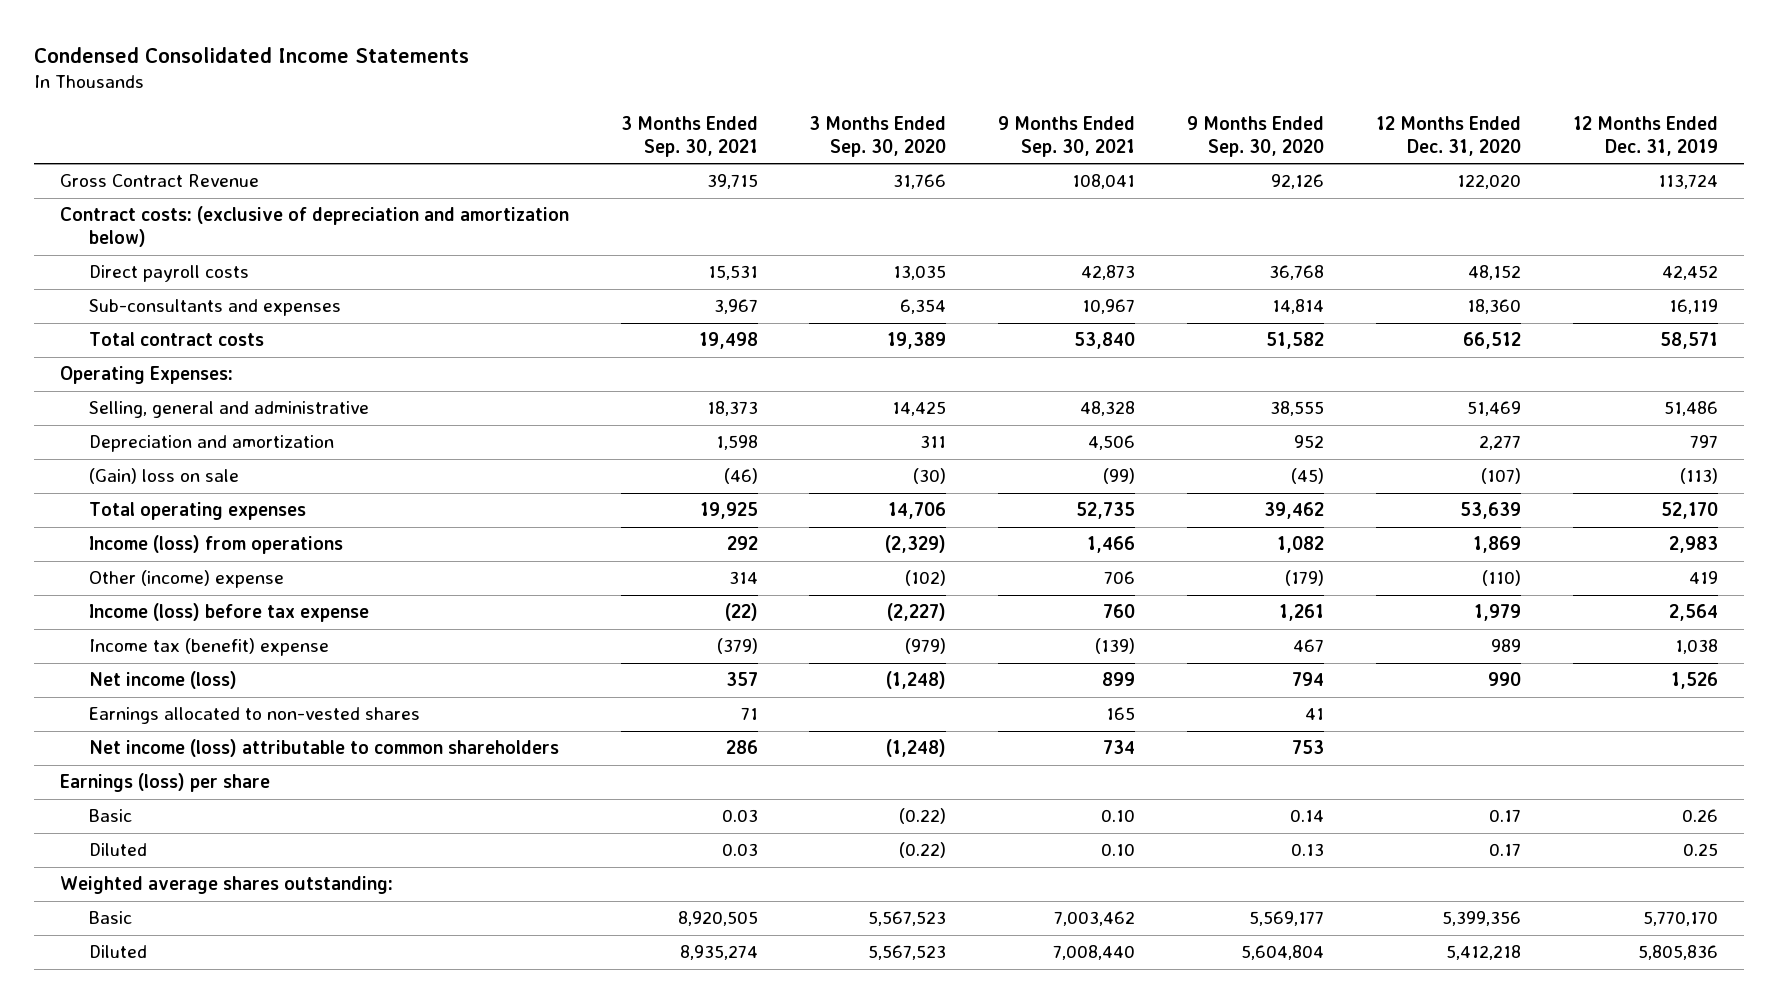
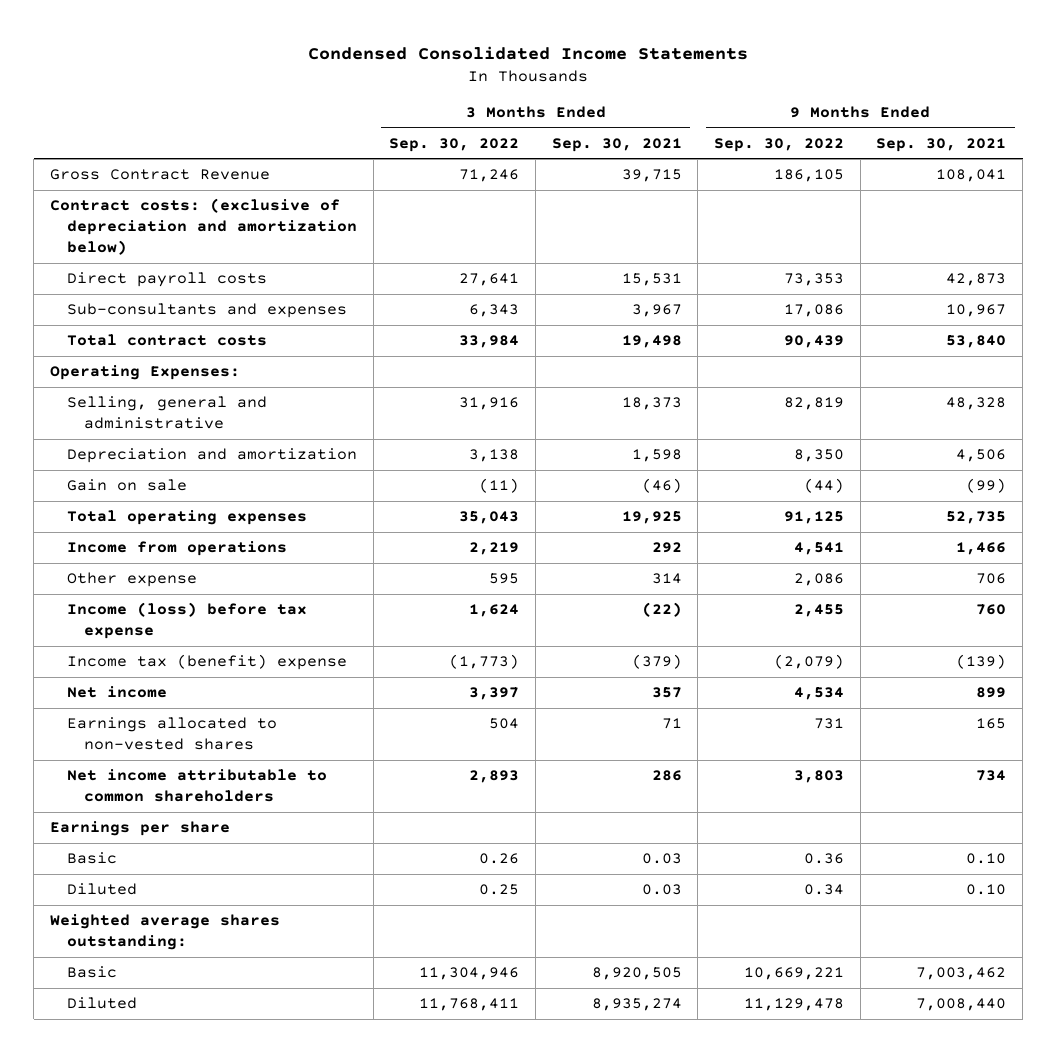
- | 3 Months Ended Sep. 30, 2021 | 3 Months Ended Sep. 30, 2020 | 9 Months Ended Sep. 30, 2021 | 9 Months Ended Sep. 30, 2020 | 12 Months Ended Dec. 31, 2020 | 12 Months Ended Dec. 31, 2019
+ | 3 Months Ended Sep. 30, 2022 | 3 Months Ended Sep. 30, 2021 | 9 Months Ended Sep. 30, 2022 | 9 Months Ended Sep. 30, 2021
- (Gain) loss on sale | (46) | (30) | (99) | (45) | (107) | (113)
+ Gain on sale | (11) | (46) | (44) | (99)
- Income (loss) from operations | 292 | (2,329) | 1,466 | 1,082 | 1,869 | 2,983
- Other (income) expense | 314 | (102) | 706 | (179) | (110) | 419
+ Income from operations | 2,219 | 292 | 4,541 | 1,466
+ Other expense | 595 | 314 | 2,086 | 706
- Net income (loss) | 357 | (1,248) | 899 | 794 | 990 | 1,526
+ Net income | 3,397 | 357 | 4,534 | 899
- Net income (loss) attributable to common shareholders | 286 | (1,248) | 734 | 753 | |
- Earnings (loss) per share
+ Net income attributable to common shareholders | 2,893 | 286 | 3,803 | 734
+ Earnings per share

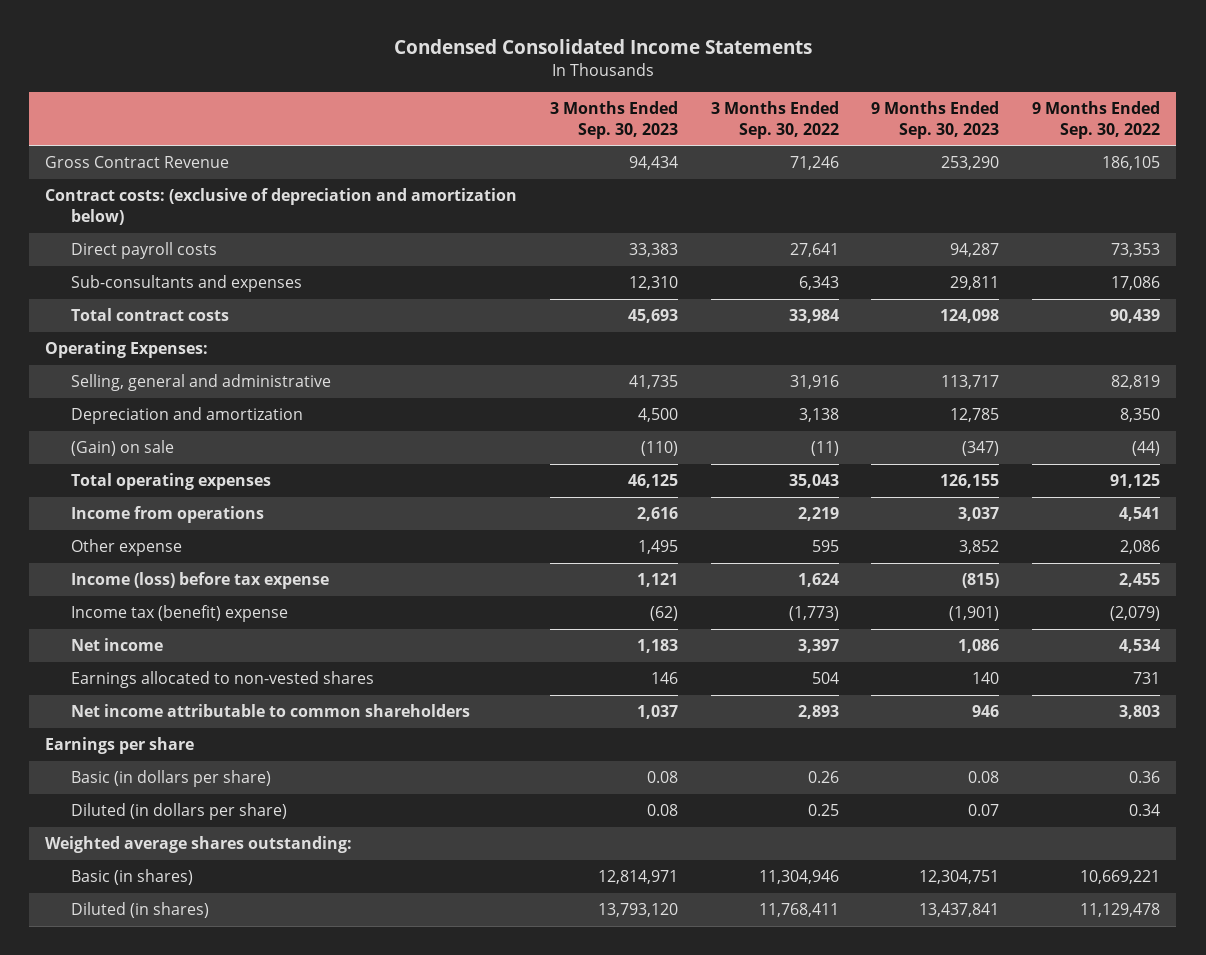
- | 3 Months Ended Sep. 30, 2022 | 3 Months Ended Sep. 30, 2021 | 9 Months Ended Sep. 30, 2022 | 9 Months Ended Sep. 30, 2021
+ | 3 Months Ended Sep. 30, 2023 | 3 Months Ended Sep. 30, 2022 | 9 Months Ended Sep. 30, 2023 | 9 Months Ended Sep. 30, 2022
- Gain on sale | (11) | (46) | (44) | (99)
+ (Gain) on sale | (110) | (11) | (347) | (44)
- Basic | 0.26 | 0.03 | 0.36 | 0.10
- Diluted | 0.25 | 0.03 | 0.34 | 0.10
+ Basic (in dollars per share) | 0.08 | 0.26 | 0.08 | 0.36
+ Diluted (in dollars per share) | 0.08 | 0.25 | 0.07 | 0.34
- Basic | 11,304,946 | 8,920,505 | 10,669,221 | 7,003,462
- Diluted | 11,768,411 | 8,935,274 | 11,129,478 | 7,008,440
+ Basic (in shares) | 12,814,971 | 11,304,946 | 12,304,751 | 10,669,221
+ Diluted (in shares) | 13,793,120 | 11,768,411 | 13,437,841 | 11,129,478

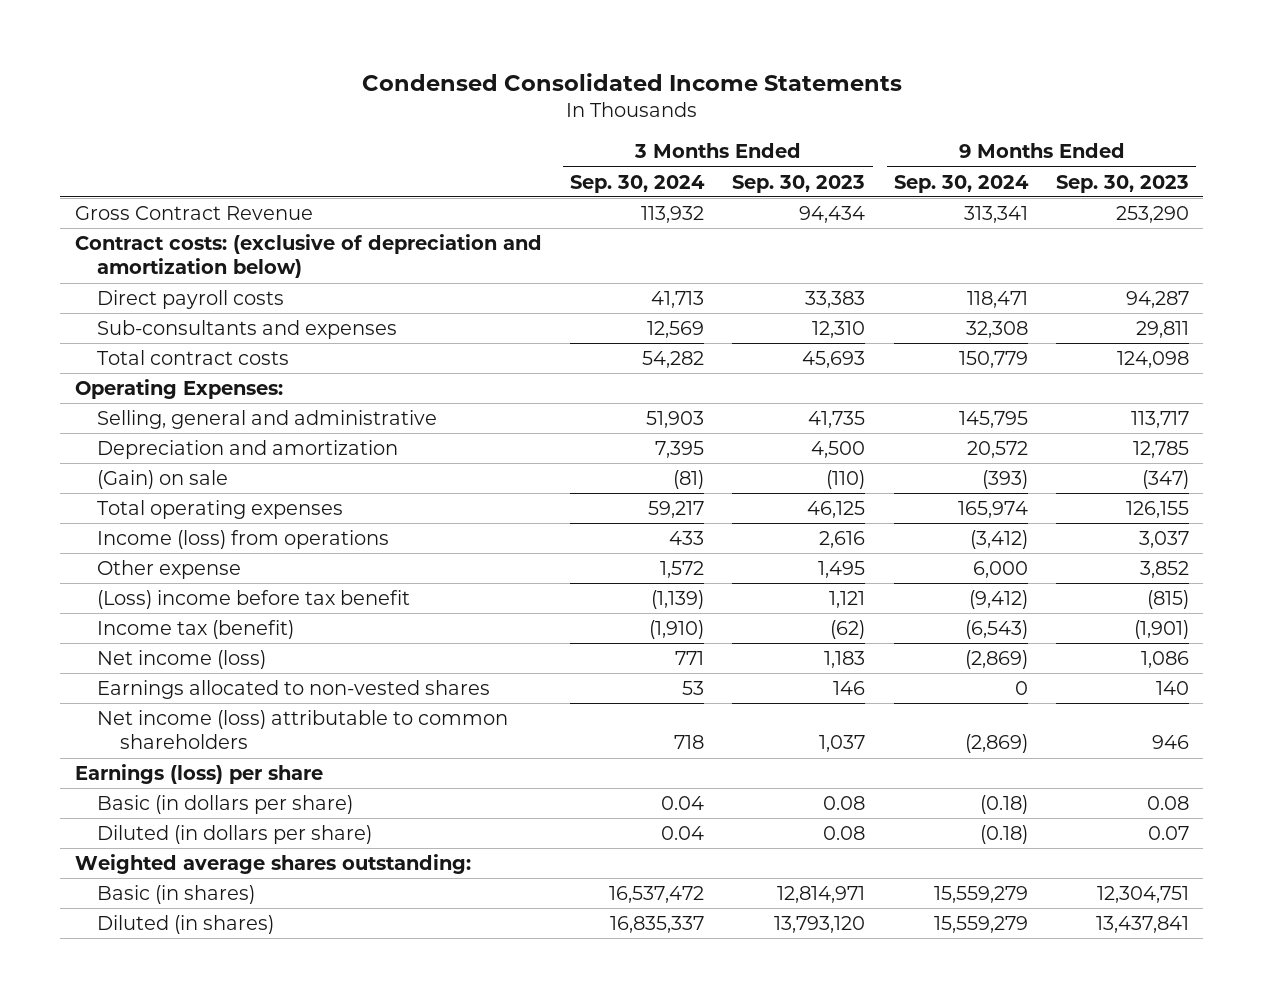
- | 3 Months Ended Sep. 30, 2023 | 3 Months Ended Sep. 30, 2022 | 9 Months Ended Sep. 30, 2023 | 9 Months Ended Sep. 30, 2022
+ | 3 Months Ended Sep. 30, 2024 | 3 Months Ended Sep. 30, 2023 | 9 Months Ended Sep. 30, 2024 | 9 Months Ended Sep. 30, 2023
- Income from operations | 2,616 | 2,219 | 3,037 | 4,541
+ Income (loss) from operations | 433 | 2,616 | (3,412) | 3,037
- Income (loss) before tax expense | 1,121 | 1,624 | (815) | 2,455
- Income tax (benefit) expense | (62) | (1,773) | (1,901) | (2,079)
- Net income | 1,183 | 3,397 | 1,086 | 4,534
+ (Loss) income before tax benefit | (1,139) | 1,121 | (9,412) | (815)
+ Income tax (benefit) | (1,910) | (62) | (6,543) | (1,901)
+ Net income (loss) | 771 | 1,183 | (2,869) | 1,086
- Net income attributable to common shareholders | 1,037 | 2,893 | 946 | 3,803
- Earnings per share
+ Net income (loss) attributable to common shareholders | 718 | 1,037 | (2,869) | 946
+ Earnings (loss) per share

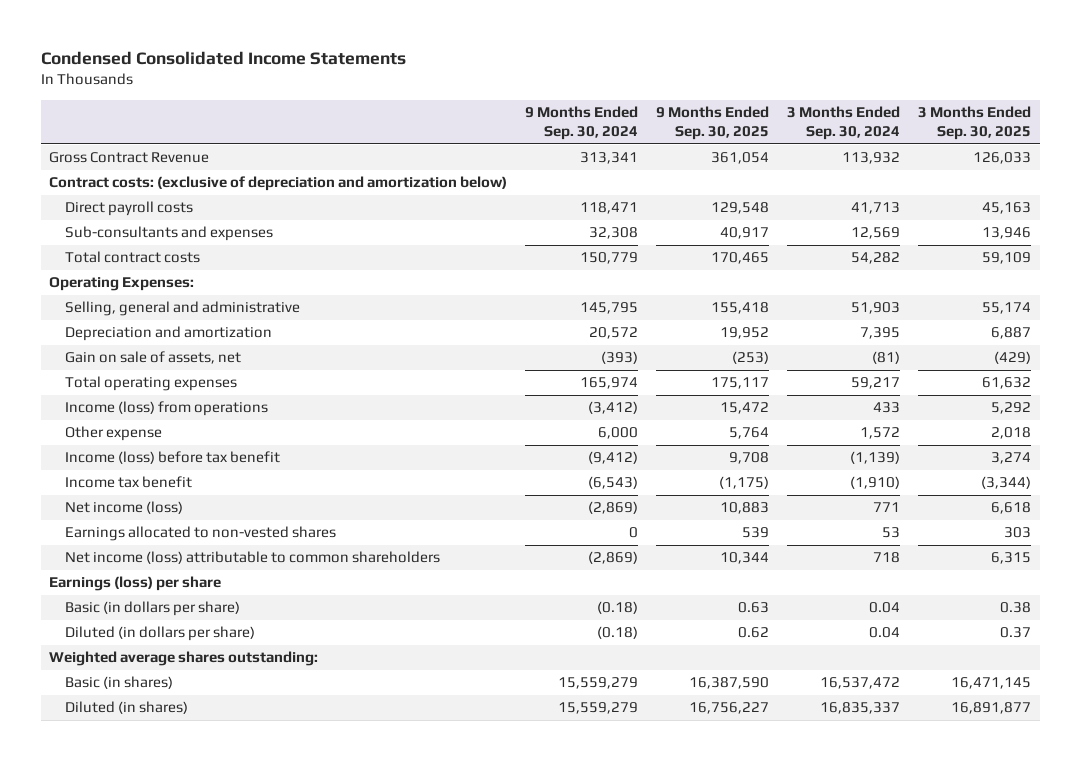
- | 3 Months Ended Sep. 30, 2024 | 3 Months Ended Sep. 30, 2023 | 9 Months Ended Sep. 30, 2024 | 9 Months Ended Sep. 30, 2023
+ | 9 Months Ended Sep. 30, 2024 | 9 Months Ended Sep. 30, 2025 | 3 Months Ended Sep. 30, 2024 | 3 Months Ended Sep. 30, 2025
- (Gain) on sale | (81) | (110) | (393) | (347)
+ Gain on sale of assets, net | (393) | (253) | (81) | (429)
- (Loss) income before tax benefit | (1,139) | 1,121 | (9,412) | (815)
- Income tax (benefit) | (1,910) | (62) | (6,543) | (1,901)
+ Income (loss) before tax benefit | (9,412) | 9,708 | (1,139) | 3,274
+ Income tax benefit | (6,543) | (1,175) | (1,910) | (3,344)

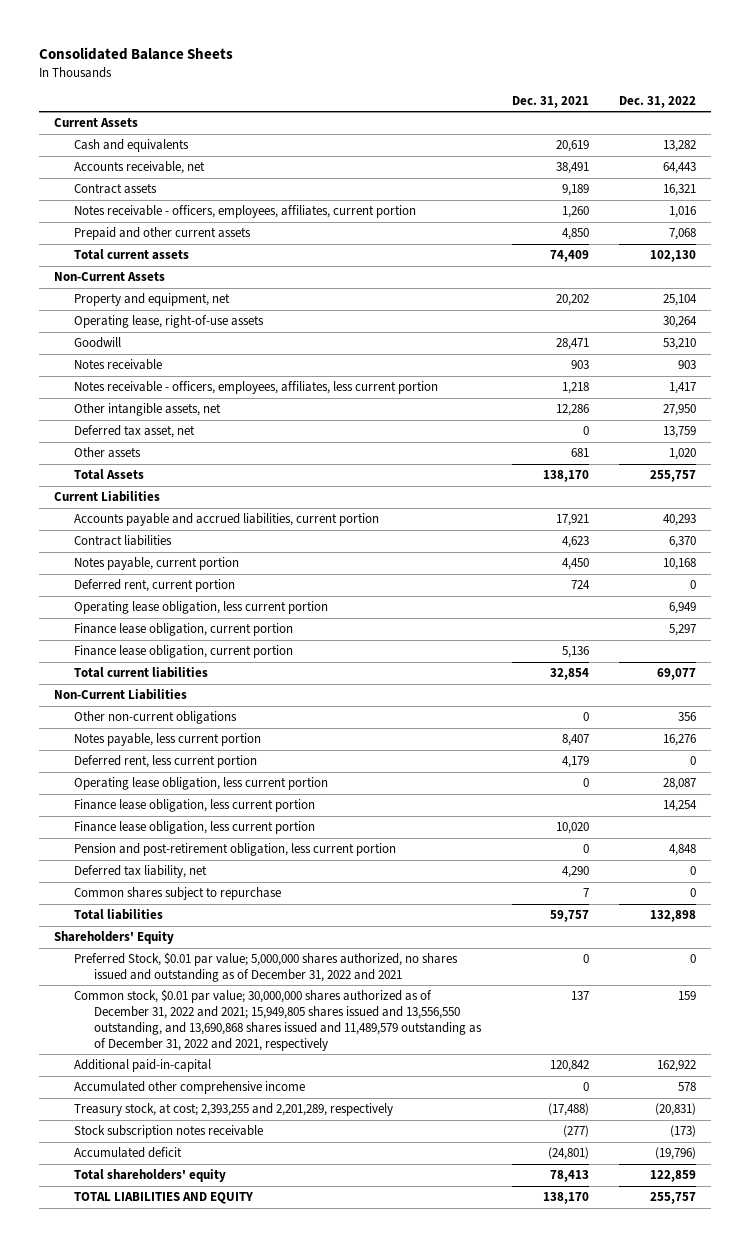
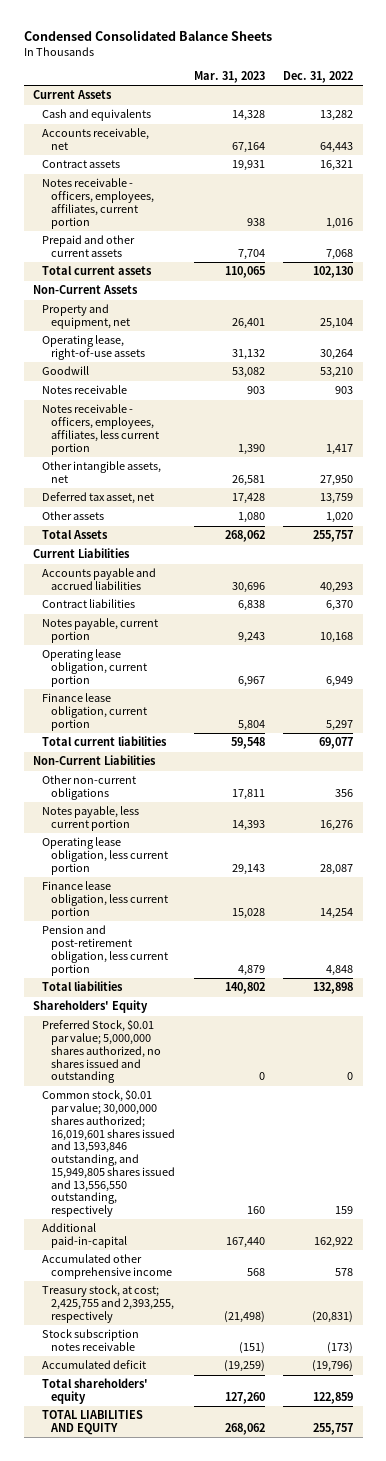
- Consolidated Balance Sheets
+ Condensed Consolidated Balance Sheets
- | Dec. 31, 2021 | Dec. 31, 2022
+ | Mar. 31, 2023 | Dec. 31, 2022
- Accounts payable and accrued liabilities, current portion | 17,921 | 40,293
+ Accounts payable and accrued liabilities | 30,696 | 40,293
- Deferred rent, current portion | 724 | 0
- Operating lease obligation, less current portion | | 6,949
+ Operating lease obligation, current portion | 6,967 | 6,949
- Finance lease obligation, current portion | 5,136 |
- Deferred rent, less current portion | 4,179 | 0
- Finance lease obligation, less current portion | 10,020 |
- Deferred tax liability, net | 4,290 | 0
- Common shares subject to repurchase | 7 | 0
- Preferred Stock, $0.01 par value; 5,000,000 shares authorized, no shares issued and outstanding as of December 31, 2022 and 2021 | 0 | 0
- Common stock, $0.01 par value; 30,000,000 shares authorized as of December 31, 2022 and 2021; 15,949,805 shares issued and 13,556,550 outstanding, and 13,690,868 shares issued and 11,489,579 outstanding as of December 31, 2022 and 2021, respectively | 137 | 159
+ Preferred Stock, $0.01 par value; 5,000,000 shares authorized, no shares issued and outstanding | 0 | 0
+ Common stock, $0.01 par value; 30,000,000 shares authorized; 16,019,601 shares issued and 13,593,846 outstanding, and 15,949,805 shares issued and 13,556,550 outstanding, respectively | 160 | 159
- Treasury stock, at cost; 2,393,255 and 2,201,289, respectively | (17,488) | (20,831)
+ Treasury stock, at cost; 2,425,755 and 2,393,255, respectively | (21,498) | (20,831)

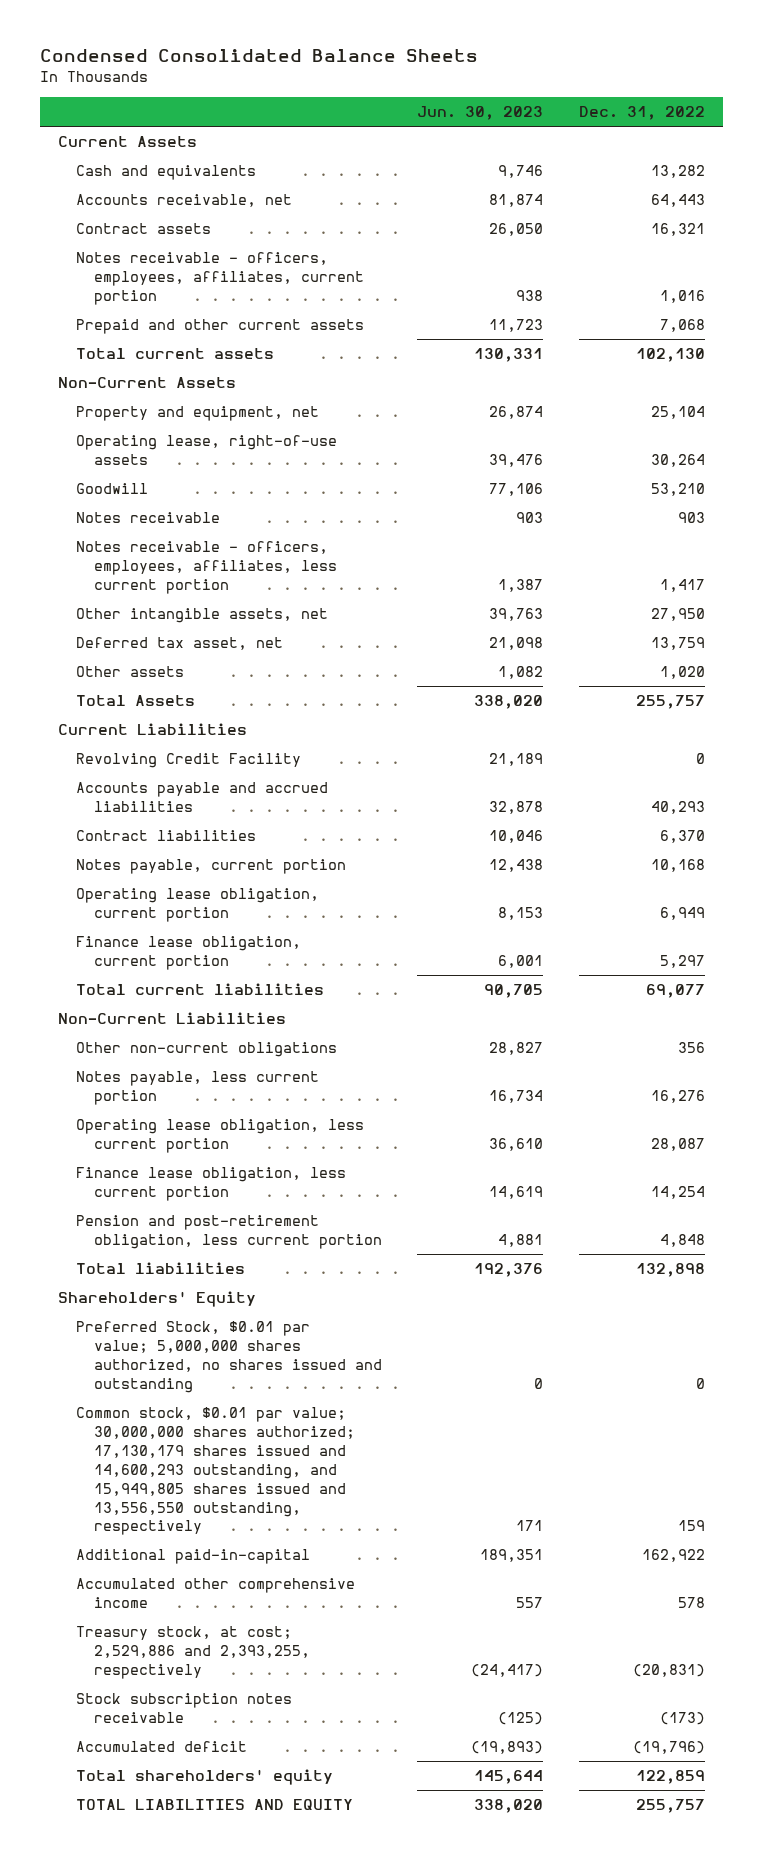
- | Mar. 31, 2023 | Dec. 31, 2022
+ | Jun. 30, 2023 | Dec. 31, 2022
+ Revolving Credit Facility | 21,189 | 0
- Common stock, $0.01 par value; 30,000,000 shares authorized; 16,019,601 shares issued and 13,593,846 outstanding, and 15,949,805 shares issued and 13,556,550 outstanding, respectively | 160 | 159
+ Common stock, $0.01 par value; 30,000,000 shares authorized; 17,130,179 shares issued and 14,600,293 outstanding, and 15,949,805 shares issued and 13,556,550 outstanding, respectively | 171 | 159
- Treasury stock, at cost; 2,425,755 and 2,393,255, respectively | (21,498) | (20,831)
+ Treasury stock, at cost; 2,529,886 and 2,393,255, respectively | (24,417) | (20,831)

